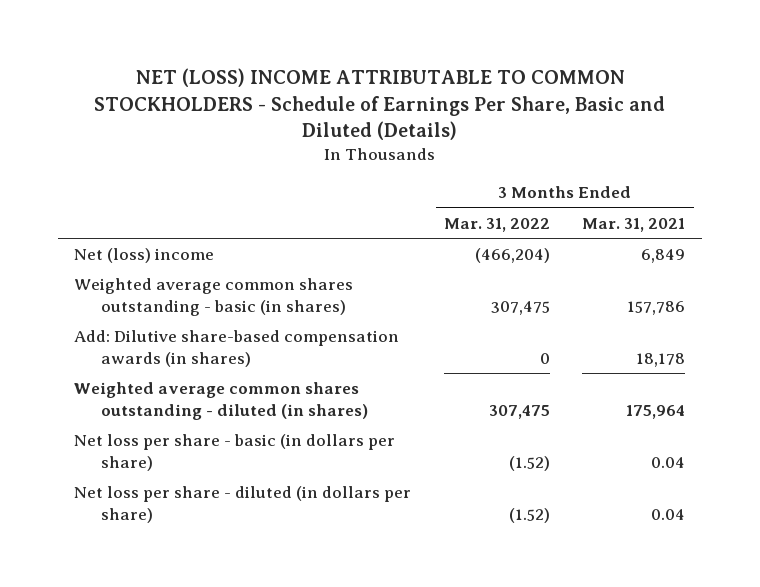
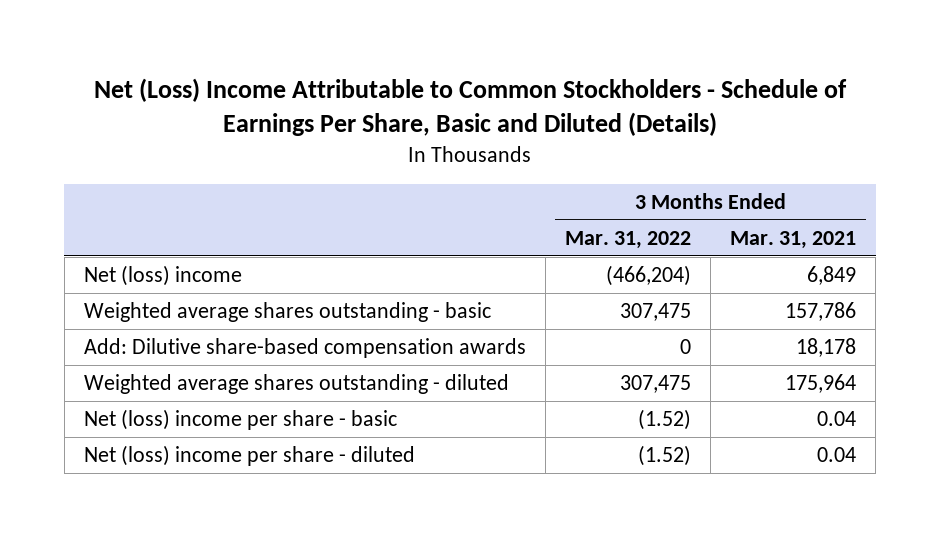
- NET (LOSS) INCOME ATTRIBUTABLE TO COMMON STOCKHOLDERS - Schedule of Earnings Per Share, Basic and Diluted (Details)
+ Net (Loss) Income Attributable to Common Stockholders - Schedule of Earnings Per Share, Basic and Diluted (Details)
- Weighted average common shares outstanding - basic (in shares) | 307,475 | 157,786
- Add: Dilutive share-based compensation awards (in shares) | 0 | 18,178
- Weighted average common shares outstanding - diluted (in shares) | 307,475 | 175,964
- Net loss per share - basic (in dollars per share) | (1.52) | 0.04
- Net loss per share - diluted (in dollars per share) | (1.52) | 0.04
+ Weighted average shares outstanding - basic | 307,475 | 157,786
+ Add: Dilutive share-based compensation awards | 0 | 18,178
+ Weighted average shares outstanding - diluted | 307,475 | 175,964
+ Net (loss) income per share - basic | (1.52) | 0.04
+ Net (loss) income per share - diluted | (1.52) | 0.04

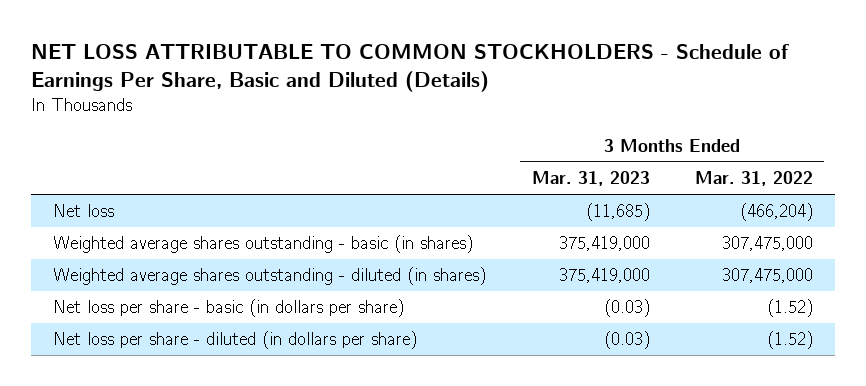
- Net (Loss) Income Attributable to Common Stockholders - Schedule of Earnings Per Share, Basic and Diluted (Details)
+ NET LOSS ATTRIBUTABLE TO COMMON STOCKHOLDERS - Schedule of Earnings Per Share, Basic and Diluted (Details)
- | 3 Months Ended Mar. 31, 2022 | 3 Months Ended Mar. 31, 2021
+ | 3 Months Ended Mar. 31, 2023 | 3 Months Ended Mar. 31, 2022
- Net (loss) income | (466,204) | 6,849
- Weighted average shares outstanding - basic | 307,475 | 157,786
- Add: Dilutive share-based compensation awards | 0 | 18,178
- Weighted average shares outstanding - diluted | 307,475 | 175,964
- Net (loss) income per share - basic | (1.52) | 0.04
- Net (loss) income per share - diluted | (1.52) | 0.04
+ Net loss | (11,685) | (466,204)
+ Weighted average shares outstanding - basic (in shares) | 375,419,000 | 307,475,000
+ Weighted average shares outstanding - diluted (in shares) | 375,419,000 | 307,475,000
+ Net loss per share - basic (in dollars per share) | (0.03) | (1.52)
+ Net loss per share - diluted (in dollars per share) | (0.03) | (1.52)

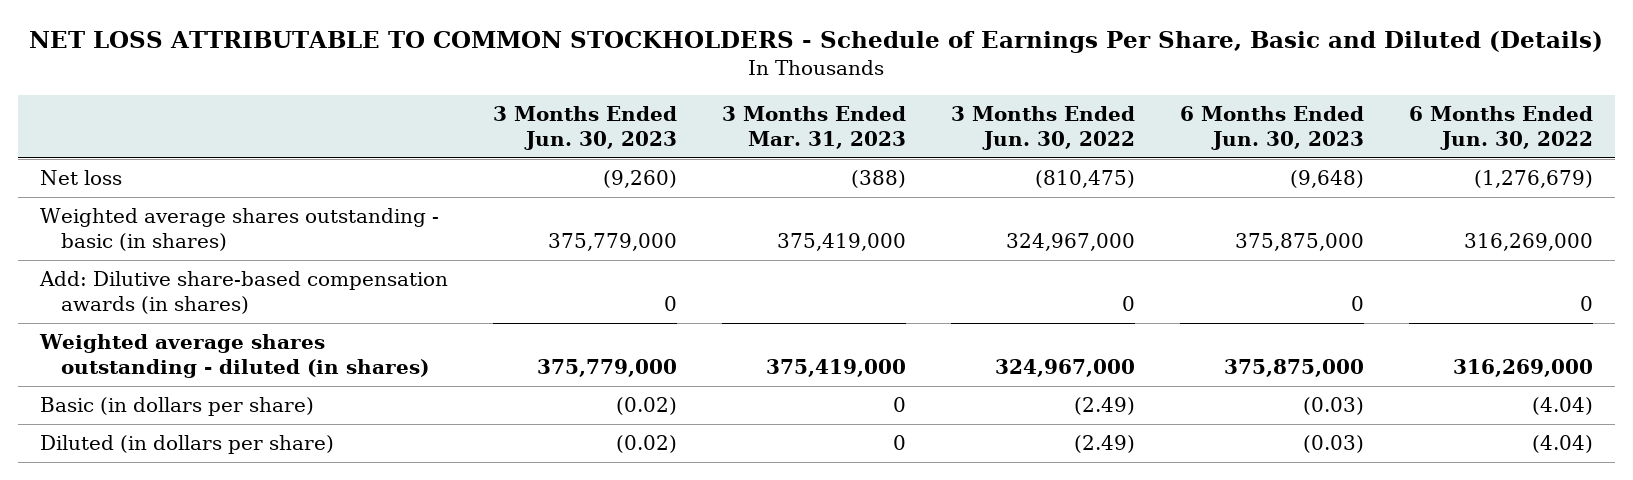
- | 3 Months Ended Mar. 31, 2023 | 3 Months Ended Mar. 31, 2022
+ | 3 Months Ended Jun. 30, 2023 | 3 Months Ended Mar. 31, 2023 | 3 Months Ended Jun. 30, 2022 | 6 Months Ended Jun. 30, 2023 | 6 Months Ended Jun. 30, 2022
- Net loss | (11,685) | (466,204)
+ Net loss | (9,260) | (388) | (810,475) | (9,648) | (1,276,679)
+ Add: Dilutive share-based compensation awards (in shares) | 0 | | 0 | 0 | 0
- Net loss per share - basic (in dollars per share) | (0.03) | (1.52)
- Net loss per share - diluted (in dollars per share) | (0.03) | (1.52)
+ Basic (in dollars per share) | (0.02) | 0 | (2.49) | (0.03) | (4.04)
+ Diluted (in dollars per share) | (0.02) | 0 | (2.49) | (0.03) | (4.04)

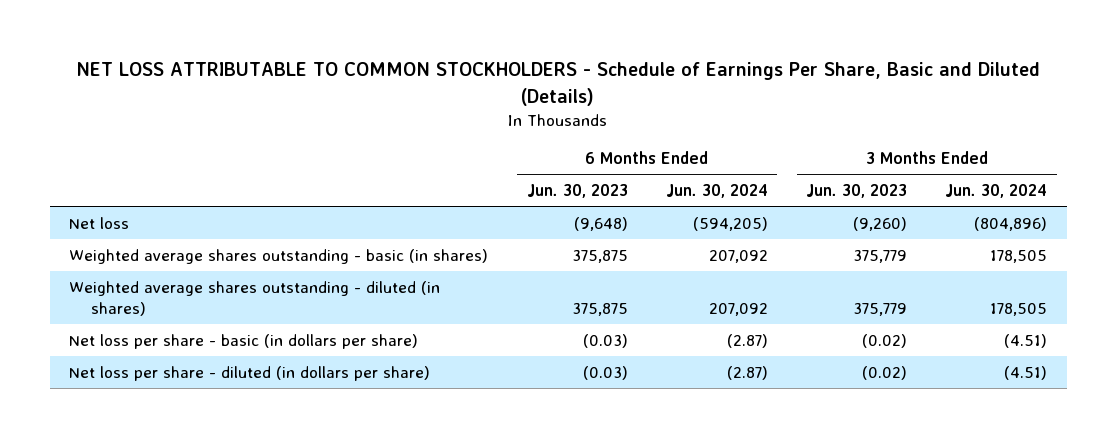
- | 3 Months Ended Jun. 30, 2023 | 3 Months Ended Mar. 31, 2023 | 3 Months Ended Jun. 30, 2022 | 6 Months Ended Jun. 30, 2023 | 6 Months Ended Jun. 30, 2022
+ | 6 Months Ended Jun. 30, 2023 | 6 Months Ended Jun. 30, 2024 | 3 Months Ended Jun. 30, 2023 | 3 Months Ended Jun. 30, 2024
- Weighted average shares outstanding - basic (in shares) | 375,779,000 | 375,419,000 | 324,967,000 | 375,875,000 | 316,269,000
- Add: Dilutive share-based compensation awards (in shares) | 0 | | 0 | 0 | 0
- Weighted average shares outstanding - diluted (in shares) | 375,779,000 | 375,419,000 | 324,967,000 | 375,875,000 | 316,269,000
- Basic (in dollars per share) | (0.02) | 0 | (2.49) | (0.03) | (4.04)
- Diluted (in dollars per share) | (0.02) | 0 | (2.49) | (0.03) | (4.04)
+ Weighted average shares outstanding - basic (in shares) | 375,875 | 207,092 | 375,779 | 178,505
+ Weighted average shares outstanding - diluted (in shares) | 375,875 | 207,092 | 375,779 | 178,505
+ Net loss per share - basic (in dollars per share) | (0.03) | (2.87) | (0.02) | (4.51)
+ Net loss per share - diluted (in dollars per share) | (0.03) | (2.87) | (0.02) | (4.51)

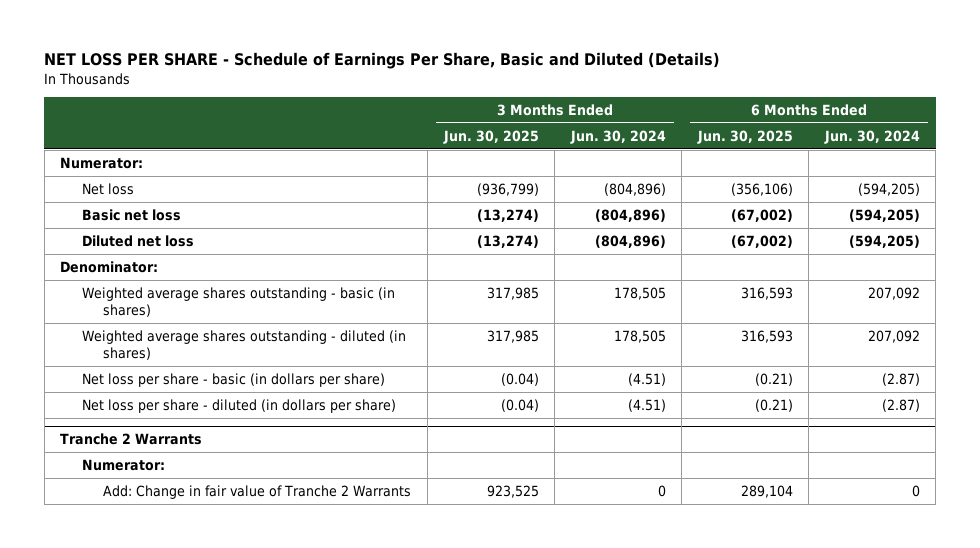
- NET LOSS ATTRIBUTABLE TO COMMON STOCKHOLDERS - Schedule of Earnings Per Share, Basic and Diluted (Details)
+ NET LOSS PER SHARE - Schedule of Earnings Per Share, Basic and Diluted (Details)
- | 6 Months Ended Jun. 30, 2023 | 6 Months Ended Jun. 30, 2024 | 3 Months Ended Jun. 30, 2023 | 3 Months Ended Jun. 30, 2024
+ | 3 Months Ended Jun. 30, 2025 | 3 Months Ended Jun. 30, 2024 | 6 Months Ended Jun. 30, 2025 | 6 Months Ended Jun. 30, 2024
+ Numerator:
+ Basic net loss | (13,274) | (804,896) | (67,002) | (594,205)
+ Diluted net loss | (13,274) | (804,896) | (67,002) | (594,205)
+ Denominator:
+ Tranche 2 Warrants
+ Numerator:
+ Add: Change in fair value of Tranche 2 Warrants | 923,525 | 0 | 289,104 | 0

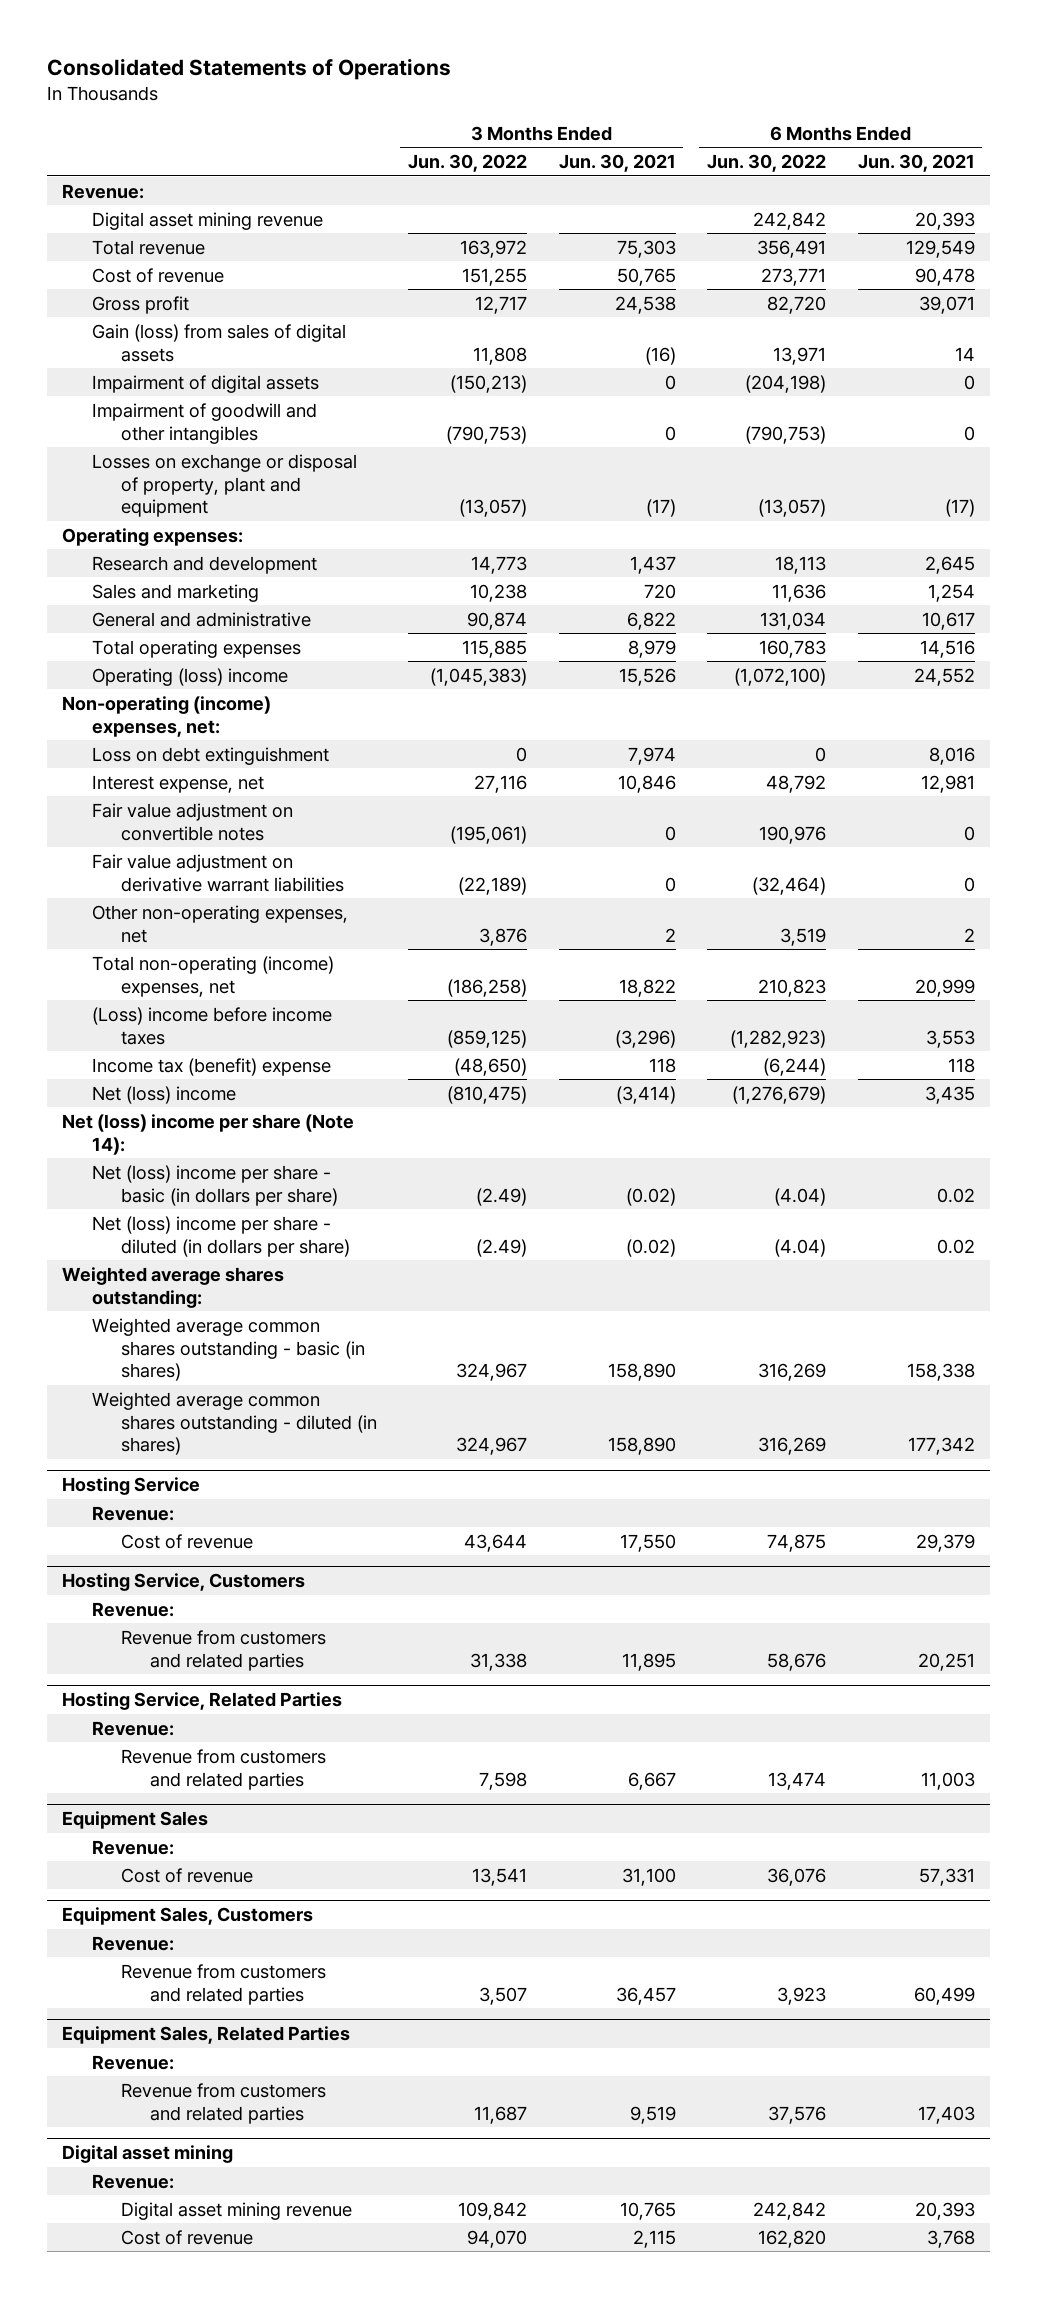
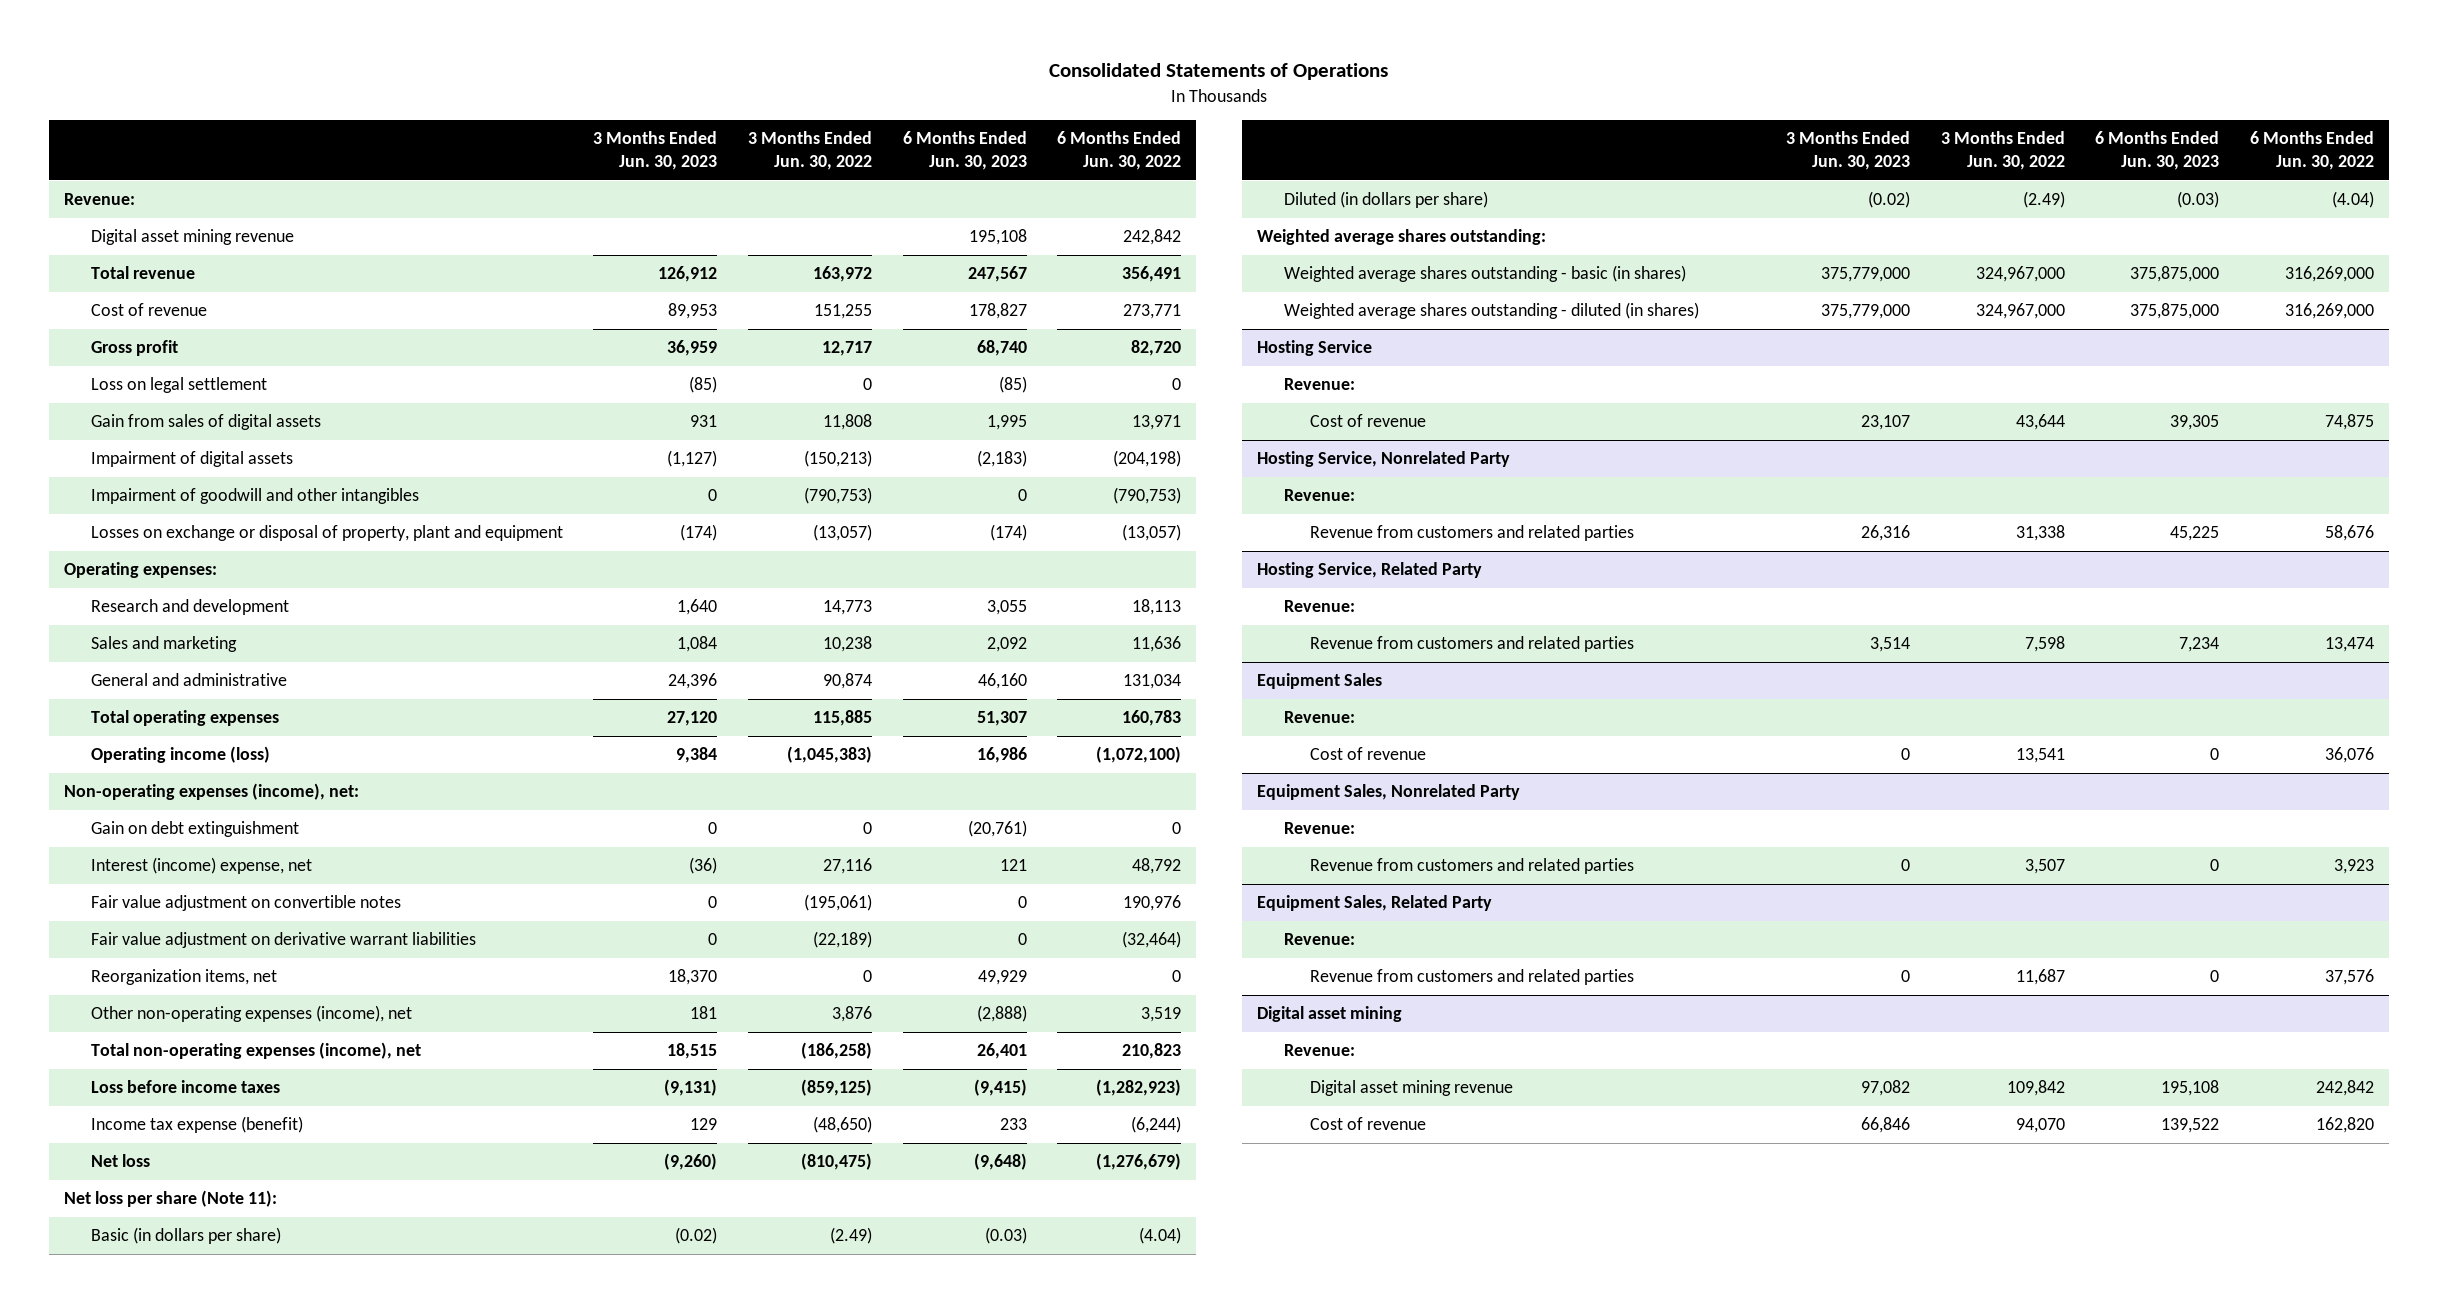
- | 3 Months Ended Jun. 30, 2022 | 3 Months Ended Jun. 30, 2021 | 6 Months Ended Jun. 30, 2022 | 6 Months Ended Jun. 30, 2021
+ | 3 Months Ended Jun. 30, 2023 | 3 Months Ended Jun. 30, 2022 | 6 Months Ended Jun. 30, 2023 | 6 Months Ended Jun. 30, 2022
- Gain (loss) from sales of digital assets | 11,808 | (16) | 13,971 | 14
+ Loss on legal settlement | (85) | 0 | (85) | 0
+ Gain from sales of digital assets | 931 | 11,808 | 1,995 | 13,971
- Operating (loss) income | (1,045,383) | 15,526 | (1,072,100) | 24,552
- Non-operating (income) expenses, net:
- Loss on debt extinguishment | 0 | 7,974 | 0 | 8,016
- Interest expense, net | 27,116 | 10,846 | 48,792 | 12,981
+ Operating income (loss) | 9,384 | (1,045,383) | 16,986 | (1,072,100)
+ Non-operating expenses (income), net:
+ Gain on debt extinguishment | 0 | 0 | (20,761) | 0
+ Interest (income) expense, net | (36) | 27,116 | 121 | 48,792
- Other non-operating expenses, net | 3,876 | 2 | 3,519 | 2
- Total non-operating (income) expenses, net | (186,258) | 18,822 | 210,823 | 20,999
- (Loss) income before income taxes | (859,125) | (3,296) | (1,282,923) | 3,553
- Income tax (benefit) expense | (48,650) | 118 | (6,244) | 118
- Net (loss) income | (810,475) | (3,414) | (1,276,679) | 3,435
- Net (loss) income per share (Note 14):
- Net (loss) income per share - basic (in dollars per share) | (2.49) | (0.02) | (4.04) | 0.02
- Net (loss) income per share - diluted (in dollars per share) | (2.49) | (0.02) | (4.04) | 0.02
+ Reorganization items, net | 18,370 | 0 | 49,929 | 0
+ Other non-operating expenses (income), net | 181 | 3,876 | (2,888) | 3,519
+ Total non-operating expenses (income), net | 18,515 | (186,258) | 26,401 | 210,823
+ Loss before income taxes | (9,131) | (859,125) | (9,415) | (1,282,923)
+ Income tax expense (benefit) | 129 | (48,650) | 233 | (6,244)
+ Net loss | (9,260) | (810,475) | (9,648) | (1,276,679)
+ Net loss per share (Note 11):
+ Basic (in dollars per share) | (0.02) | (2.49) | (0.03) | (4.04)
+ Diluted (in dollars per share) | (0.02) | (2.49) | (0.03) | (4.04)
- Weighted average common shares outstanding - basic (in shares) | 324,967 | 158,890 | 316,269 | 158,338
- Weighted average common shares outstanding - diluted (in shares) | 324,967 | 158,890 | 316,269 | 177,342
+ Weighted average shares outstanding - basic (in shares) | 375,779,000 | 324,967,000 | 375,875,000 | 316,269,000
+ Weighted average shares outstanding - diluted (in shares) | 375,779,000 | 324,967,000 | 375,875,000 | 316,269,000
- Hosting Service, Customers
+ Hosting Service, Nonrelated Party
- Hosting Service, Related Parties
+ Hosting Service, Related Party
- Equipment Sales, Customers
+ Equipment Sales, Nonrelated Party
- Equipment Sales, Related Parties
+ Equipment Sales, Related Party

